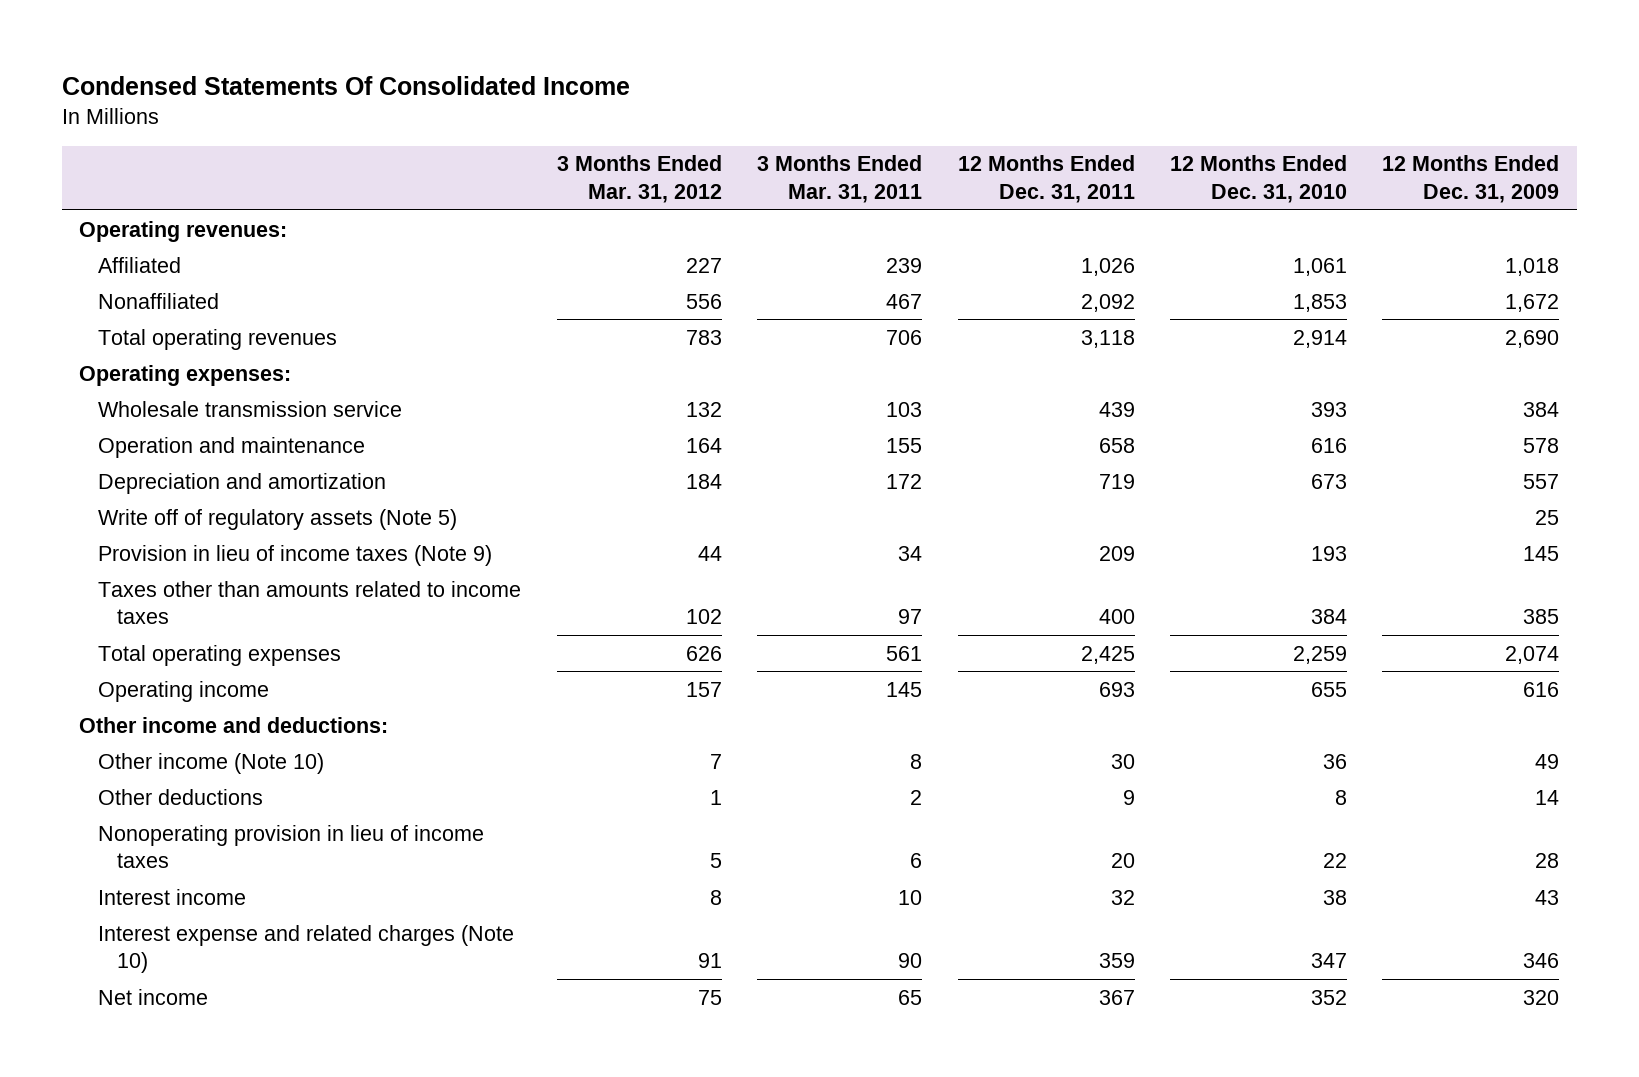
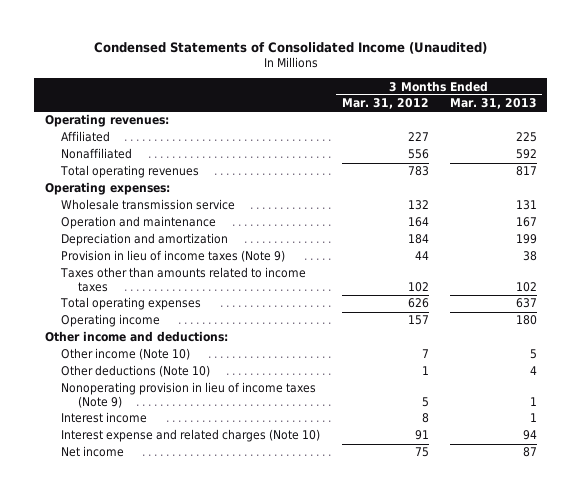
- Condensed Statements Of Consolidated Income
+ Condensed Statements of Consolidated Income (Unaudited)
- | 3 Months Ended Mar. 31, 2012 | 3 Months Ended Mar. 31, 2011 | 12 Months Ended Dec. 31, 2011 | 12 Months Ended Dec. 31, 2010 | 12 Months Ended Dec. 31, 2009
+ | 3 Months Ended Mar. 31, 2012 | 3 Months Ended Mar. 31, 2013
- Write off of regulatory assets (Note 5) | | | | | 25
- Other deductions | 1 | 2 | 9 | 8 | 14
- Nonoperating provision in lieu of income taxes | 5 | 6 | 20 | 22 | 28
+ Other deductions (Note 10) | 1 | 4
+ Nonoperating provision in lieu of income taxes (Note 9) | 5 | 1

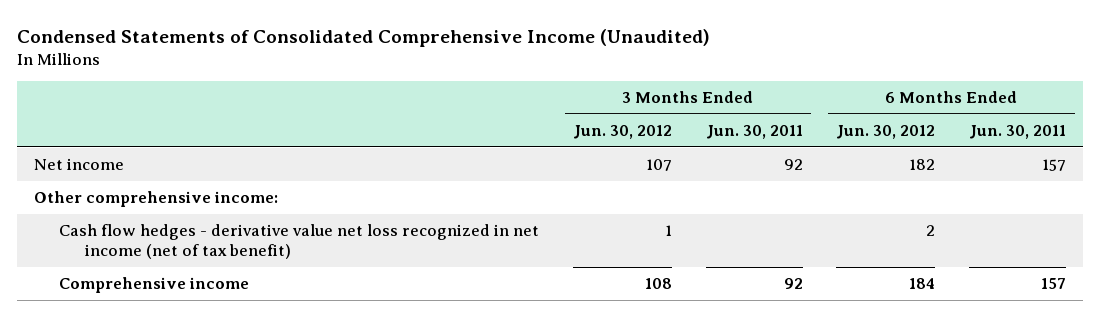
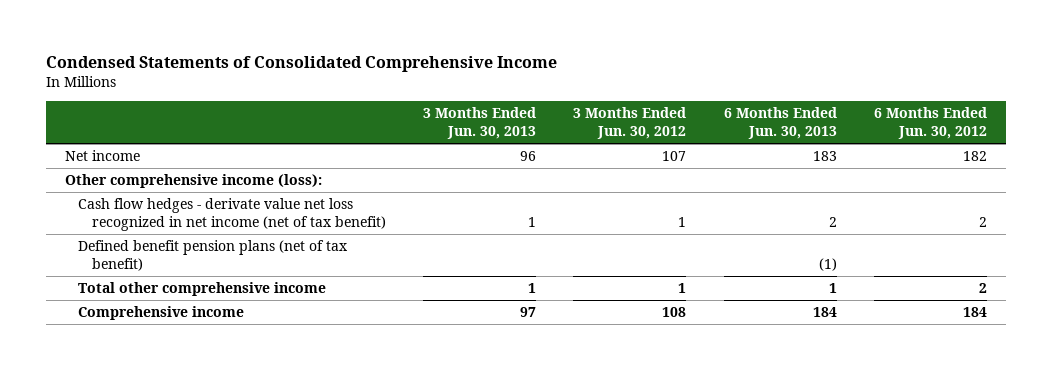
- Condensed Statements of Consolidated Comprehensive Income (Unaudited)
+ Condensed Statements of Consolidated Comprehensive Income
- | 3 Months Ended Jun. 30, 2012 | 3 Months Ended Jun. 30, 2011 | 6 Months Ended Jun. 30, 2012 | 6 Months Ended Jun. 30, 2011
+ | 3 Months Ended Jun. 30, 2013 | 3 Months Ended Jun. 30, 2012 | 6 Months Ended Jun. 30, 2013 | 6 Months Ended Jun. 30, 2012
- Other comprehensive income:
- Cash flow hedges - derivative value net loss recognized in net income (net of tax benefit) | 1 | | 2 |
+ Other comprehensive income (loss):
+ Cash flow hedges - derivate value net loss recognized in net income (net of tax benefit) | 1 | 1 | 2 | 2
+ Defined benefit pension plans (net of tax benefit) | | | (1) |
+ Total other comprehensive income | 1 | 1 | 1 | 2

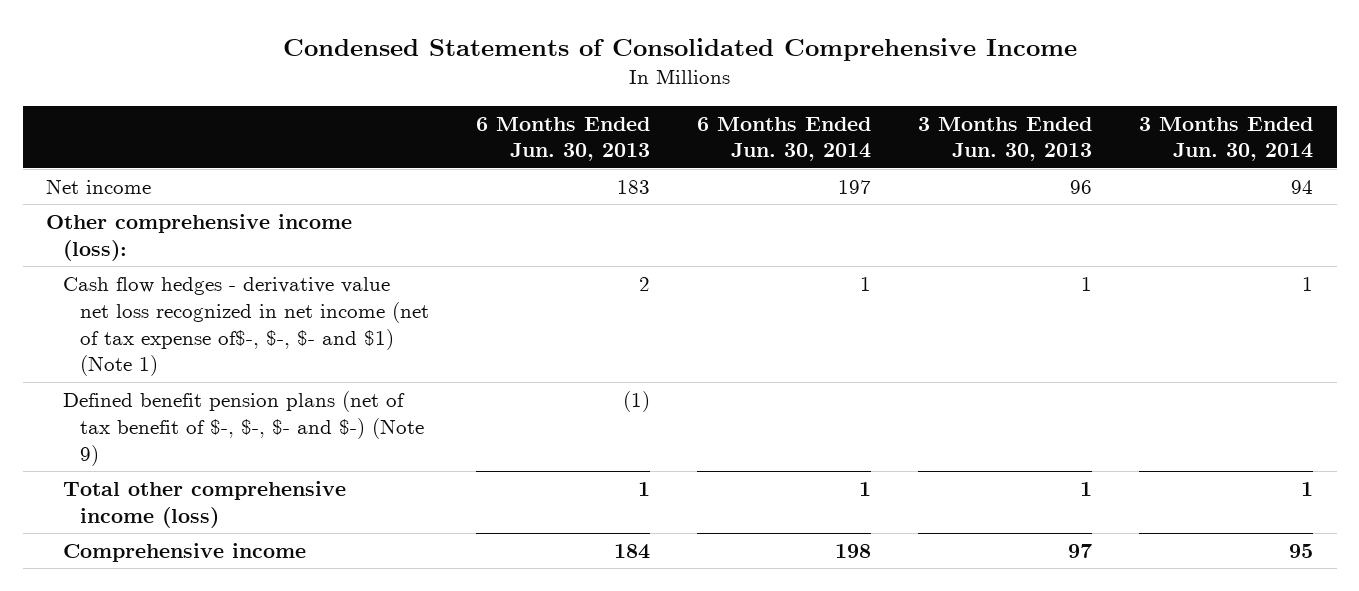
- | 3 Months Ended Jun. 30, 2013 | 3 Months Ended Jun. 30, 2012 | 6 Months Ended Jun. 30, 2013 | 6 Months Ended Jun. 30, 2012
+ | 6 Months Ended Jun. 30, 2013 | 6 Months Ended Jun. 30, 2014 | 3 Months Ended Jun. 30, 2013 | 3 Months Ended Jun. 30, 2014
- Cash flow hedges - derivate value net loss recognized in net income (net of tax benefit) | 1 | 1 | 2 | 2
- Defined benefit pension plans (net of tax benefit) | | | (1) |
- Total other comprehensive income | 1 | 1 | 1 | 2
+ Cash flow hedges - derivative value net loss recognized in net income (net of tax expense of$-, $-, $- and $1) (Note 1) | 2 | 1 | 1 | 1
+ Defined benefit pension plans (net of tax benefit of $-, $-, $- and $-) (Note 9) | (1) | | |
+ Total other comprehensive income (loss) | 1 | 1 | 1 | 1

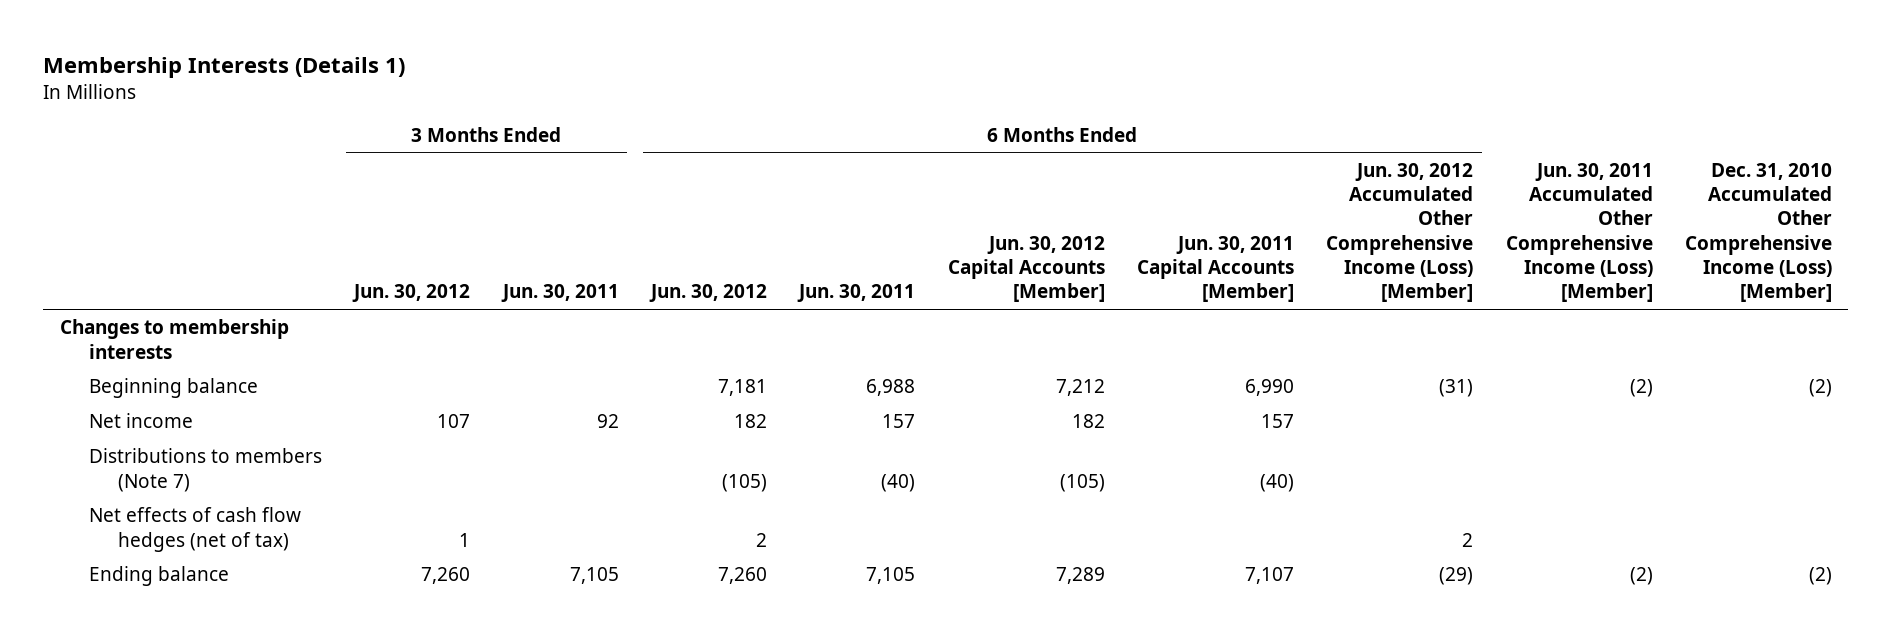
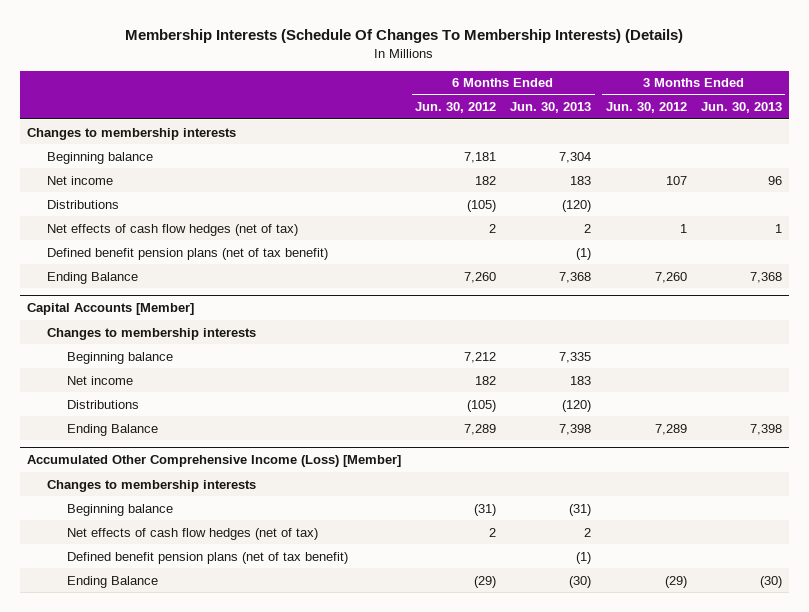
- Membership Interests (Details 1)
+ Membership Interests (Schedule Of Changes To Membership Interests) (Details)
- | 3 Months Ended Jun. 30, 2012 | 3 Months Ended Jun. 30, 2011 | 6 Months Ended Jun. 30, 2012 | 6 Months Ended Jun. 30, 2011 | 6 Months Ended Jun. 30, 2012 Capital Accounts [Member] | 6 Months Ended Jun. 30, 2011 Capital Accounts [Member] | 6 Months Ended Jun. 30, 2012 Accumulated Other Comprehensive Income (Loss) [Member] | Jun. 30, 2011 Accumulated Other Comprehensive Income (Loss) [Member] | Dec. 31, 2010 Accumulated Other Comprehensive Income (Loss) [Member]
+ | 6 Months Ended Jun. 30, 2012 | 6 Months Ended Jun. 30, 2013 | 3 Months Ended Jun. 30, 2012 | 3 Months Ended Jun. 30, 2013
- Distributions to members (Note 7) | | | (105) | (40) | (105) | (40) | | |
+ Distributions | (105) | (120) | |
- Ending balance | 7,260 | 7,105 | 7,260 | 7,105 | 7,289 | 7,107 | (29) | (2) | (2)
+ Defined benefit pension plans (net of tax benefit) | | (1) | |
+ Ending Balance | 7,260 | 7,368 | 7,260 | 7,368
+ Capital Accounts [Member]
+ Changes to membership interests
+ Beginning balance | 7,212 | 7,335 | |
+ Net income | 182 | 183 | |
+ Distributions | (105) | (120) | |
+ Ending Balance | 7,289 | 7,398 | 7,289 | 7,398
+ Accumulated Other Comprehensive Income (Loss) [Member]
+ Changes to membership interests
+ Beginning balance | (31) | (31) | |
+ Net effects of cash flow hedges (net of tax) | 2 | 2 | |
+ Defined benefit pension plans (net of tax benefit) | | (1) | |
+ Ending Balance | (29) | (30) | (29) | (30)

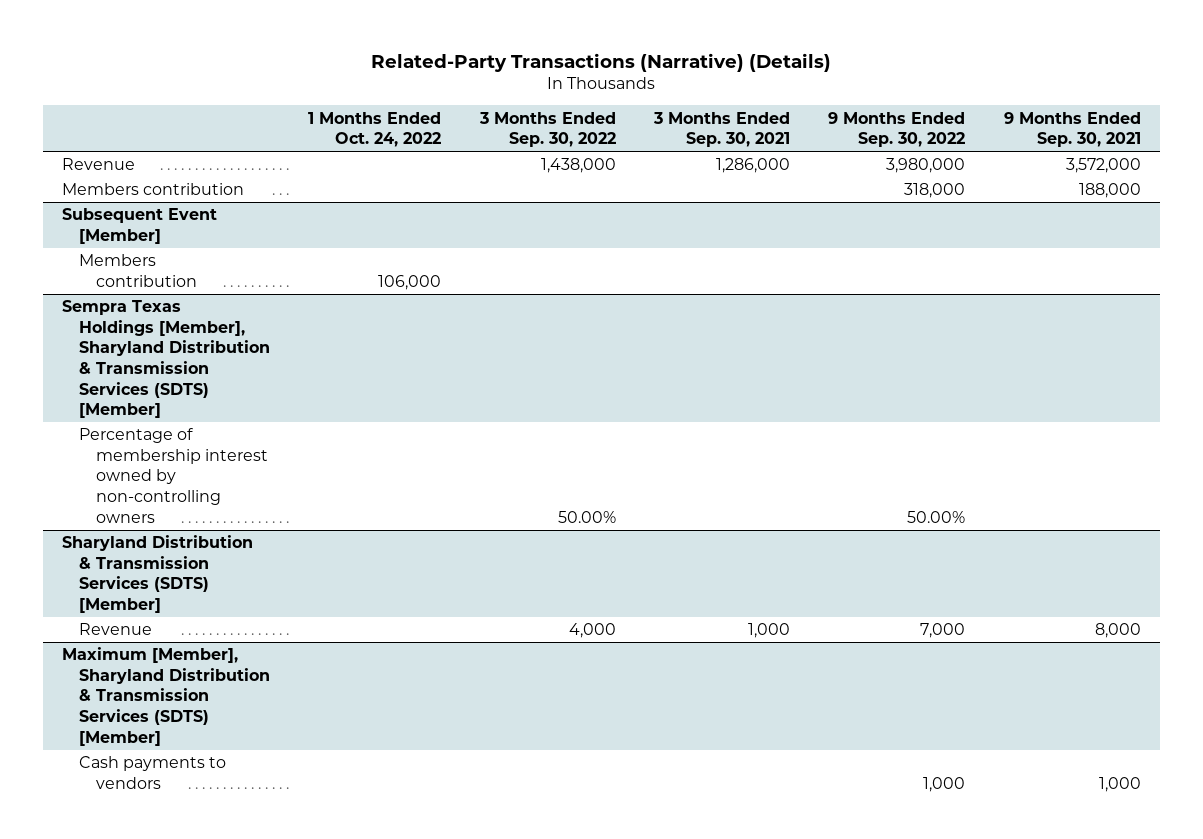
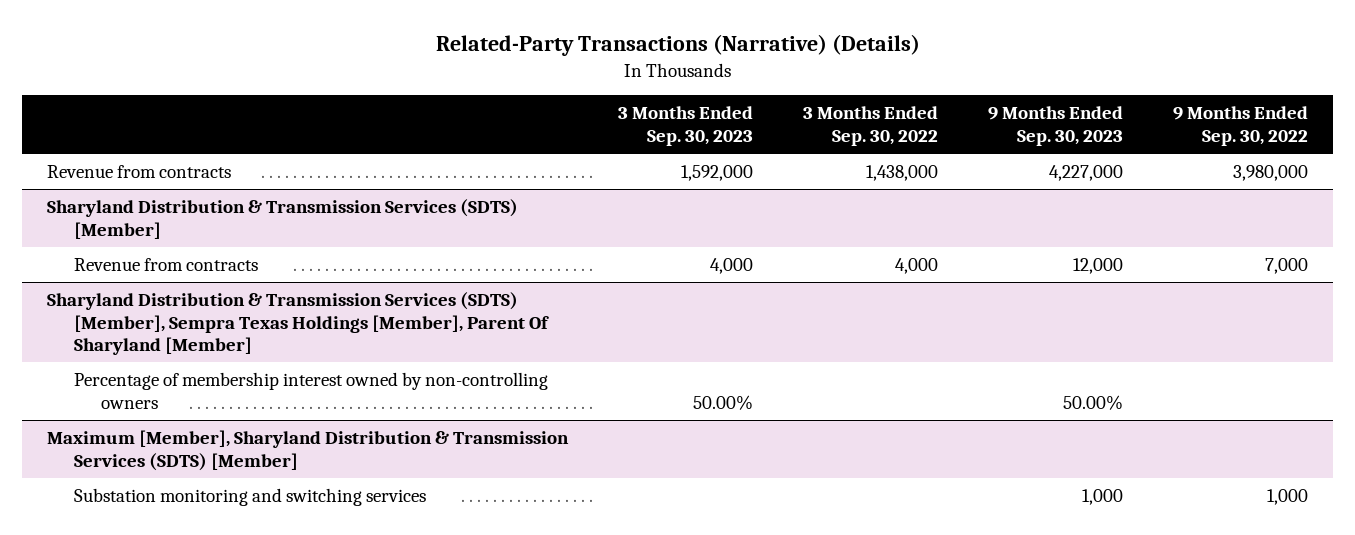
- | 1 Months Ended Oct. 24, 2022 | 3 Months Ended Sep. 30, 2022 | 3 Months Ended Sep. 30, 2021 | 9 Months Ended Sep. 30, 2022 | 9 Months Ended Sep. 30, 2021
+ | 3 Months Ended Sep. 30, 2023 | 3 Months Ended Sep. 30, 2022 | 9 Months Ended Sep. 30, 2023 | 9 Months Ended Sep. 30, 2022
- Revenue | | 1,438,000 | 1,286,000 | 3,980,000 | 3,572,000
- Members contribution | | | | 318,000 | 188,000
- Subsequent Event [Member]
- Members contribution | 106,000 | | | |
- Sempra Texas Holdings [Member], Sharyland Distribution & Transmission Services (SDTS) [Member]
- Percentage of membership interest owned by non-controlling owners | | 50.00% | | 50.00% |
+ Revenue from contracts | 1,592,000 | 1,438,000 | 4,227,000 | 3,980,000
@ Sharyland Distribution & Transmission Services (SDTS) [Member]
- Revenue | | 4,000 | 1,000 | 7,000 | 8,000
+ Revenue from contracts | 4,000 | 4,000 | 12,000 | 7,000
+ Sharyland Distribution & Transmission Services (SDTS) [Member], Sempra Texas Holdings [Member], Parent Of Sharyland [Member]
+ Percentage of membership interest owned by non-controlling owners | 50.00% | | 50.00% |
@ Maximum [Member], Sharyland Distribution & Transmission Services (SDTS) [Member]
- Cash payments to vendors | | | | 1,000 | 1,000
+ Substation monitoring and switching services | | | 1,000 | 1,000

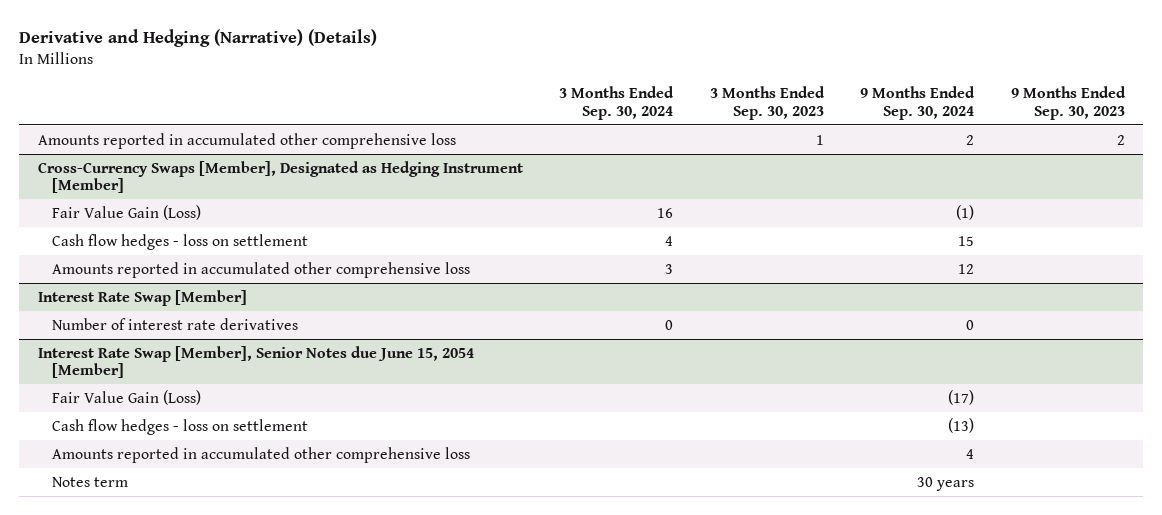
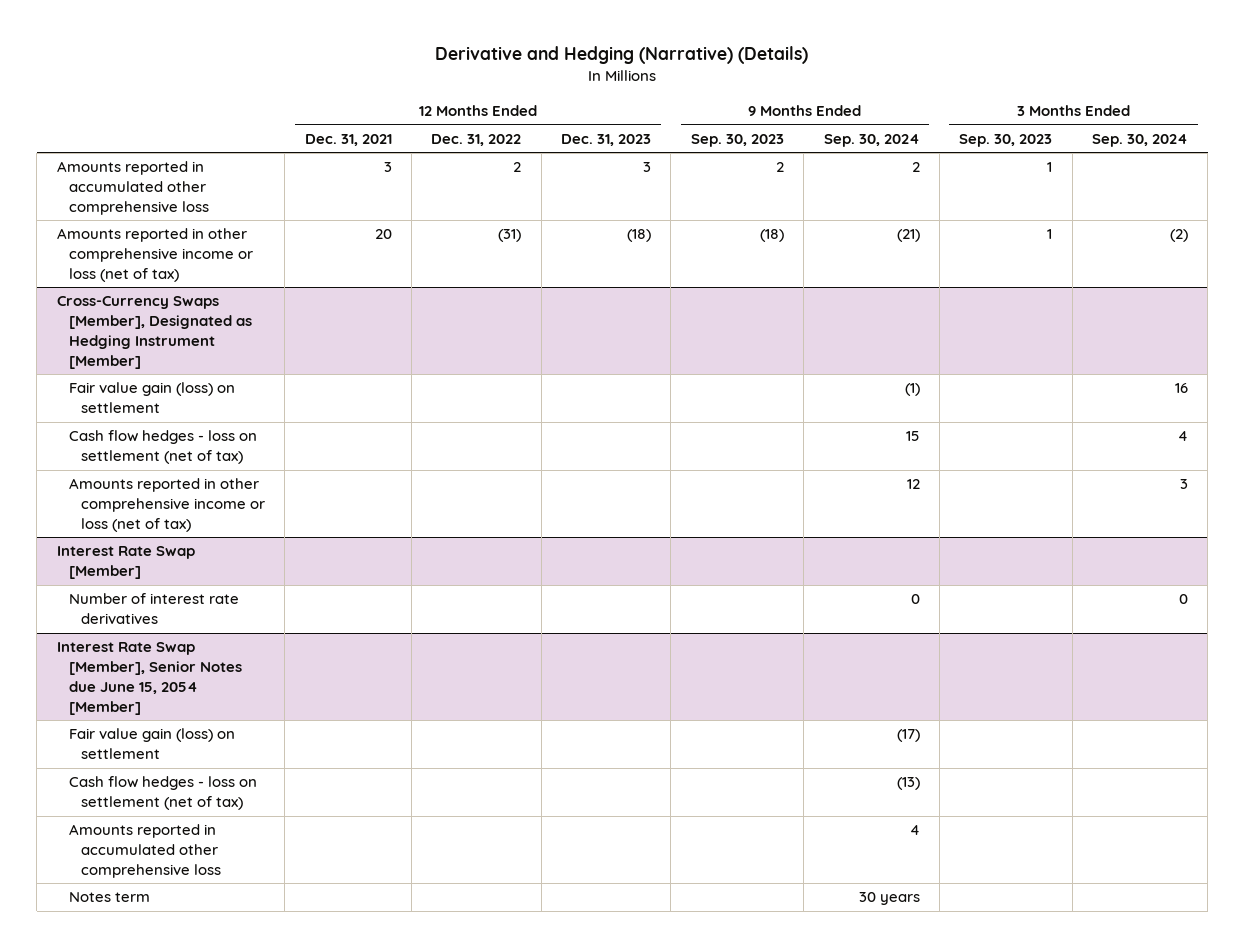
- | 3 Months Ended Sep. 30, 2024 | 3 Months Ended Sep. 30, 2023 | 9 Months Ended Sep. 30, 2024 | 9 Months Ended Sep. 30, 2023
+ | 12 Months Ended Dec. 31, 2021 | 12 Months Ended Dec. 31, 2022 | 12 Months Ended Dec. 31, 2023 | 9 Months Ended Sep. 30, 2023 | 9 Months Ended Sep. 30, 2024 | 3 Months Ended Sep. 30, 2023 | 3 Months Ended Sep. 30, 2024
+ Amounts reported in other comprehensive income or loss (net of tax) | 20 | (31) | (18) | (18) | (21) | 1 | (2)
@ Cross-Currency Swaps [Member], Designated as Hedging Instrument [Member]
- Fair Value Gain (Loss) | 16 | | (1) |
- Cash flow hedges - loss on settlement | 4 | | 15 |
- Amounts reported in accumulated other comprehensive loss | 3 | | 12 |
+ Fair value gain (loss) on settlement | | | | | (1) | | 16
+ Cash flow hedges - loss on settlement (net of tax) | | | | | 15 | | 4
+ Amounts reported in other comprehensive income or loss (net of tax) | | | | | 12 | | 3
@ Interest Rate Swap [Member], Senior Notes due June 15, 2054 [Member]
- Fair Value Gain (Loss) | | | (17) |
- Cash flow hedges - loss on settlement | | | (13) |
+ Fair value gain (loss) on settlement | | | | | (17) | |
+ Cash flow hedges - loss on settlement (net of tax) | | | | | (13) | |

